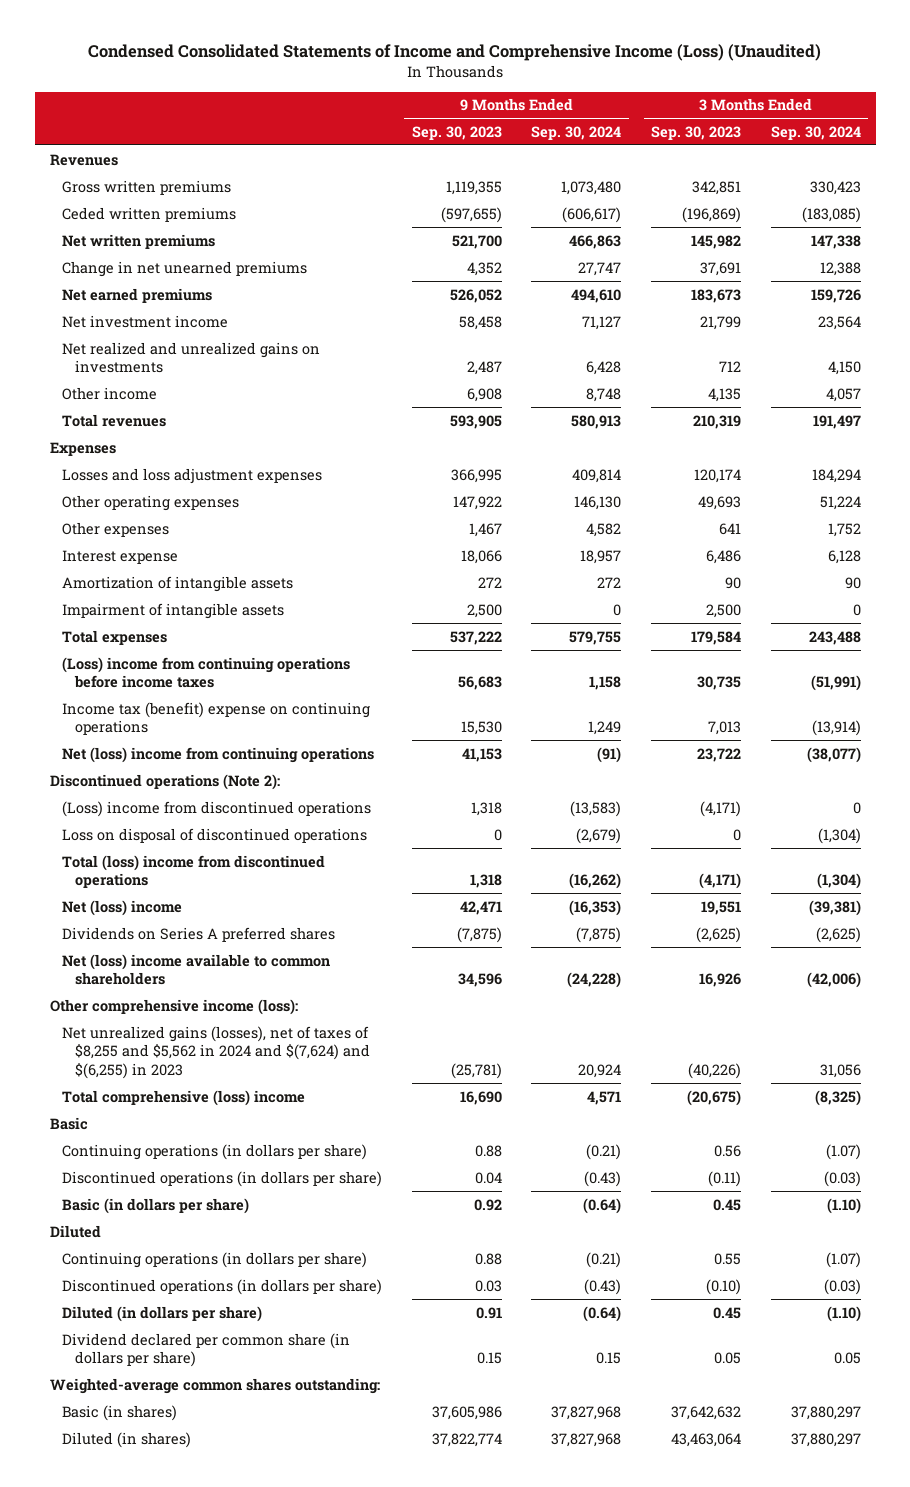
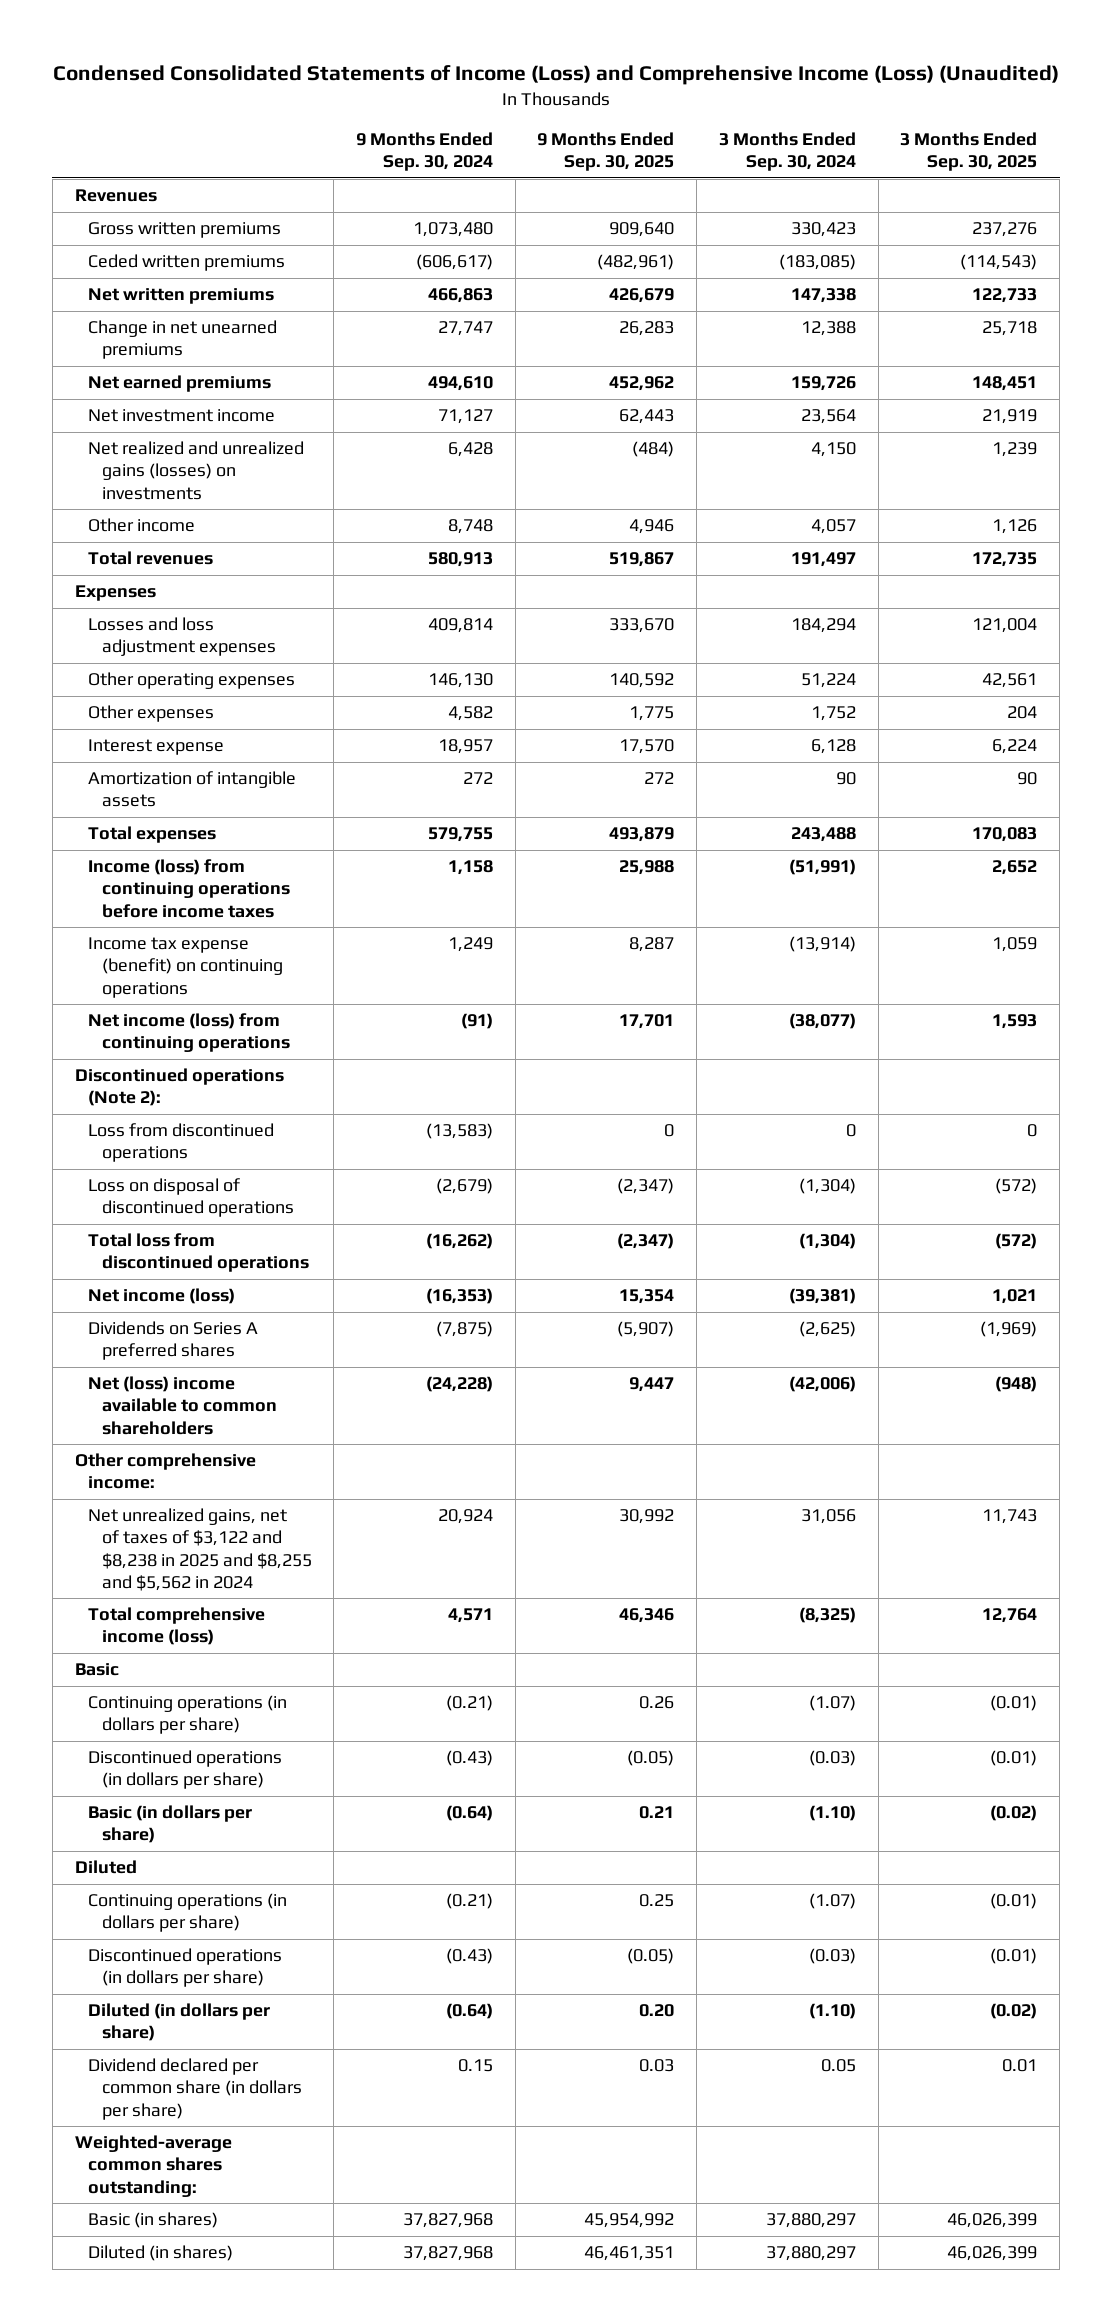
- Condensed Consolidated Statements of Income and Comprehensive Income (Loss) (Unaudited)
+ Condensed Consolidated Statements of Income (Loss) and Comprehensive Income (Loss) (Unaudited)
- | 9 Months Ended Sep. 30, 2023 | 9 Months Ended Sep. 30, 2024 | 3 Months Ended Sep. 30, 2023 | 3 Months Ended Sep. 30, 2024
+ | 9 Months Ended Sep. 30, 2024 | 9 Months Ended Sep. 30, 2025 | 3 Months Ended Sep. 30, 2024 | 3 Months Ended Sep. 30, 2025
- Net realized and unrealized gains on investments | 2,487 | 6,428 | 712 | 4,150
+ Net realized and unrealized gains (losses) on investments | 6,428 | (484) | 4,150 | 1,239
- Impairment of intangible assets | 2,500 | 0 | 2,500 | 0
- (Loss) income from continuing operations before income taxes | 56,683 | 1,158 | 30,735 | (51,991)
- Income tax (benefit) expense on continuing operations | 15,530 | 1,249 | 7,013 | (13,914)
- Net (loss) income from continuing operations | 41,153 | (91) | 23,722 | (38,077)
+ Income (loss) from continuing operations before income taxes | 1,158 | 25,988 | (51,991) | 2,652
+ Income tax expense (benefit) on continuing operations | 1,249 | 8,287 | (13,914) | 1,059
+ Net income (loss) from continuing operations | (91) | 17,701 | (38,077) | 1,593
- (Loss) income from discontinued operations | 1,318 | (13,583) | (4,171) | 0
+ Loss from discontinued operations | (13,583) | 0 | 0 | 0
- Total (loss) income from discontinued operations | 1,318 | (16,262) | (4,171) | (1,304)
- Net (loss) income | 42,471 | (16,353) | 19,551 | (39,381)
+ Total loss from discontinued operations | (16,262) | (2,347) | (1,304) | (572)
+ Net income (loss) | (16,353) | 15,354 | (39,381) | 1,021
- Other comprehensive income (loss):
- Net unrealized gains (losses), net of taxes of $8,255 and $5,562 in 2024 and $(7,624) and $(6,255) in 2023 | (25,781) | 20,924 | (40,226) | 31,056
- Total comprehensive (loss) income | 16,690 | 4,571 | (20,675) | (8,325)
+ Other comprehensive income:
+ Net unrealized gains, net of taxes of $3,122 and $8,238 in 2025 and $8,255 and $5,562 in 2024 | 20,924 | 30,992 | 31,056 | 11,743
+ Total comprehensive income (loss) | 4,571 | 46,346 | (8,325) | 12,764

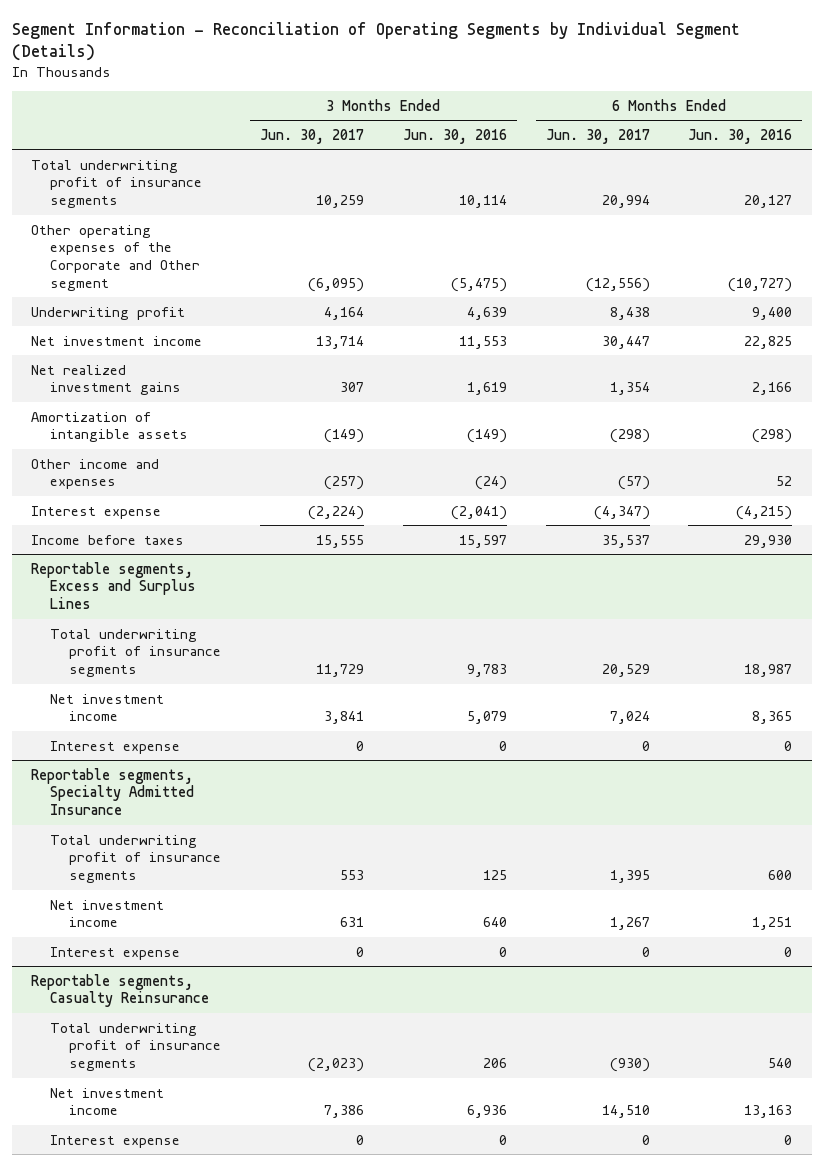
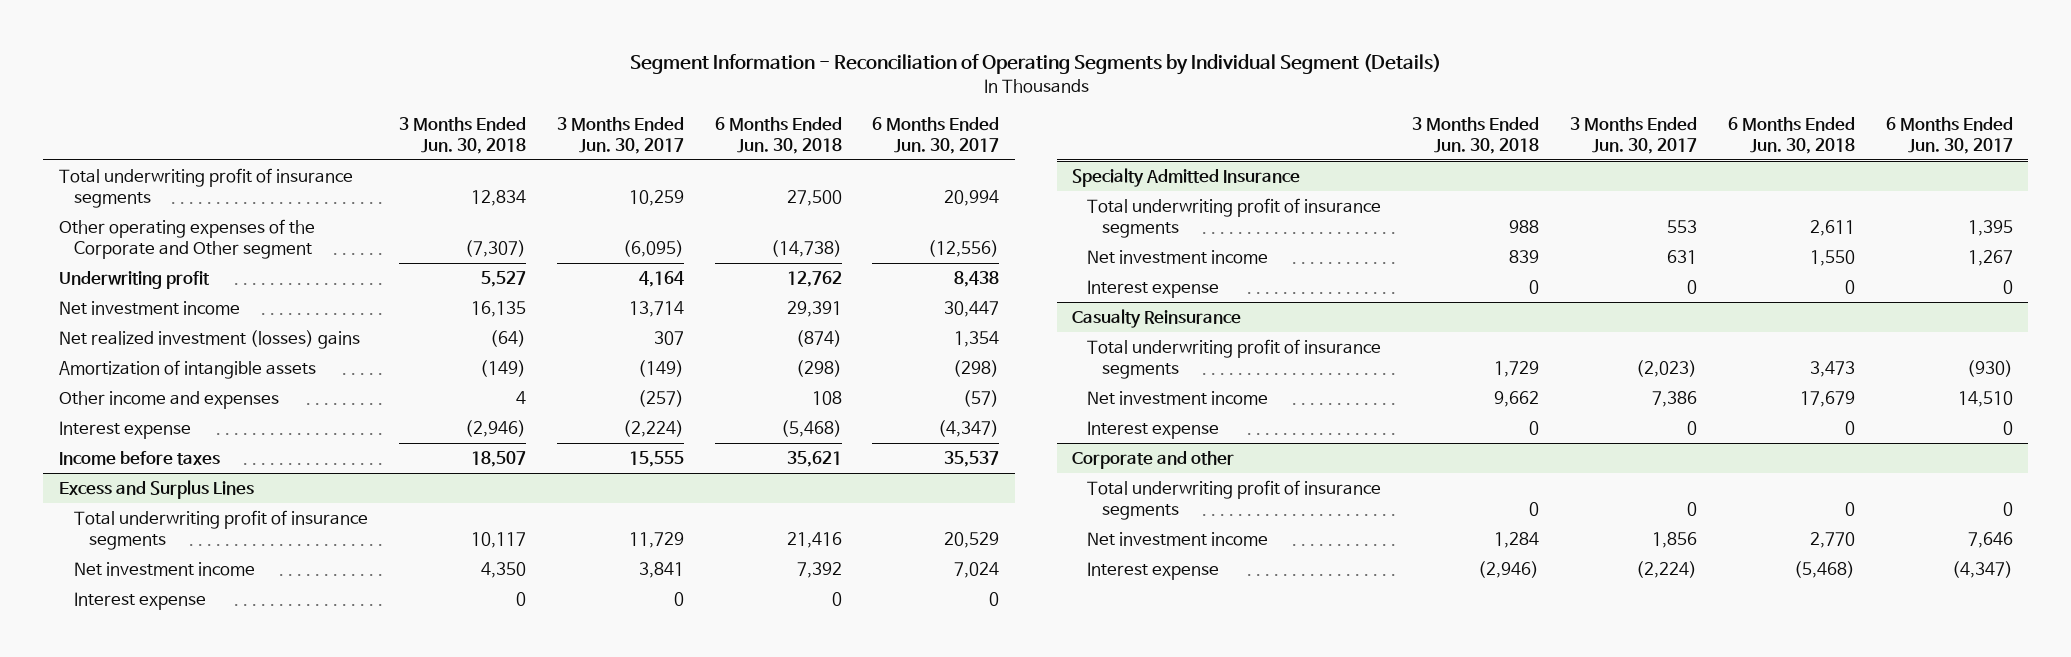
- | 3 Months Ended Jun. 30, 2017 | 3 Months Ended Jun. 30, 2016 | 6 Months Ended Jun. 30, 2017 | 6 Months Ended Jun. 30, 2016
+ | 3 Months Ended Jun. 30, 2018 | 3 Months Ended Jun. 30, 2017 | 6 Months Ended Jun. 30, 2018 | 6 Months Ended Jun. 30, 2017
- Net realized investment gains | 307 | 1,619 | 1,354 | 2,166
+ Net realized investment (losses) gains | (64) | 307 | (874) | 1,354
- Reportable segments, Excess and Surplus Lines
+ Excess and Surplus Lines
- Reportable segments, Specialty Admitted Insurance
+ Specialty Admitted Insurance
- Reportable segments, Casualty Reinsurance
+ Casualty Reinsurance
+ Corporate and other
+ Total underwriting profit of insurance segments | 0 | 0 | 0 | 0
+ Net investment income | 1,284 | 1,856 | 2,770 | 7,646
+ Interest expense | (2,946) | (2,224) | (5,468) | (4,347)

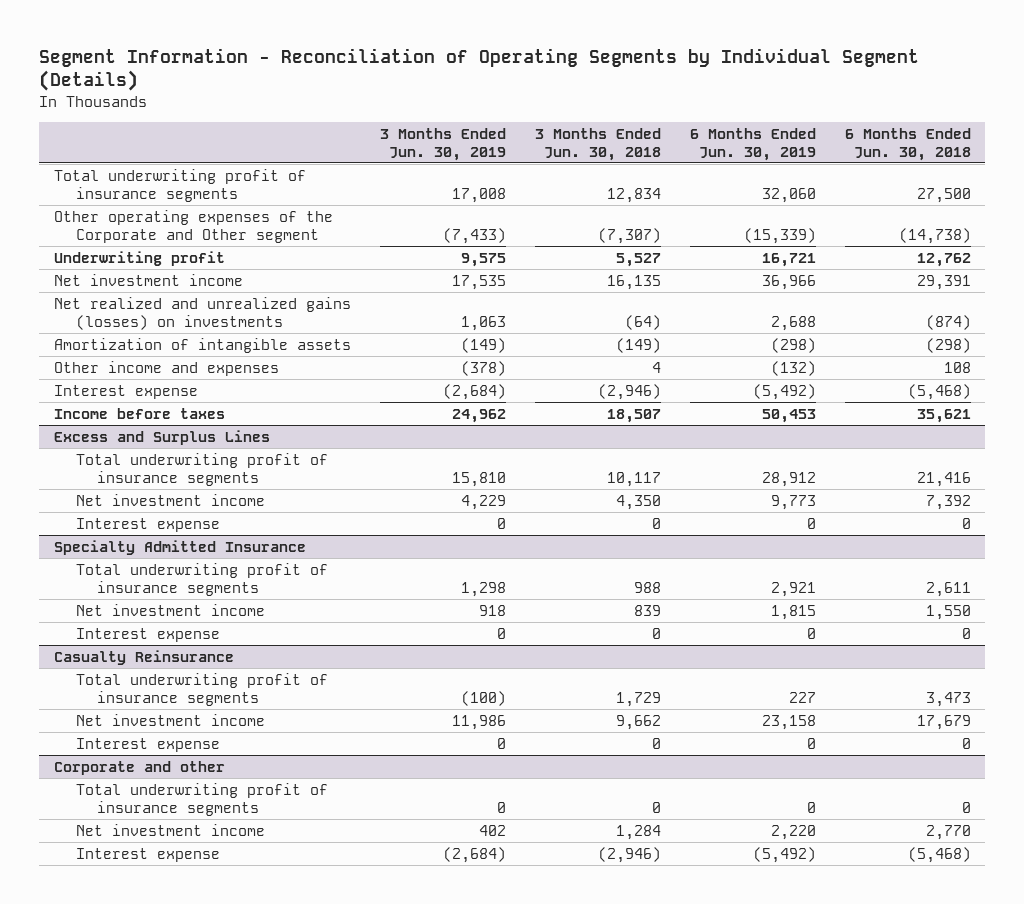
- | 3 Months Ended Jun. 30, 2018 | 3 Months Ended Jun. 30, 2017 | 6 Months Ended Jun. 30, 2018 | 6 Months Ended Jun. 30, 2017
+ | 3 Months Ended Jun. 30, 2019 | 3 Months Ended Jun. 30, 2018 | 6 Months Ended Jun. 30, 2019 | 6 Months Ended Jun. 30, 2018
- Net realized investment (losses) gains | (64) | 307 | (874) | 1,354
+ Net realized and unrealized gains (losses) on investments | 1,063 | (64) | 2,688 | (874)

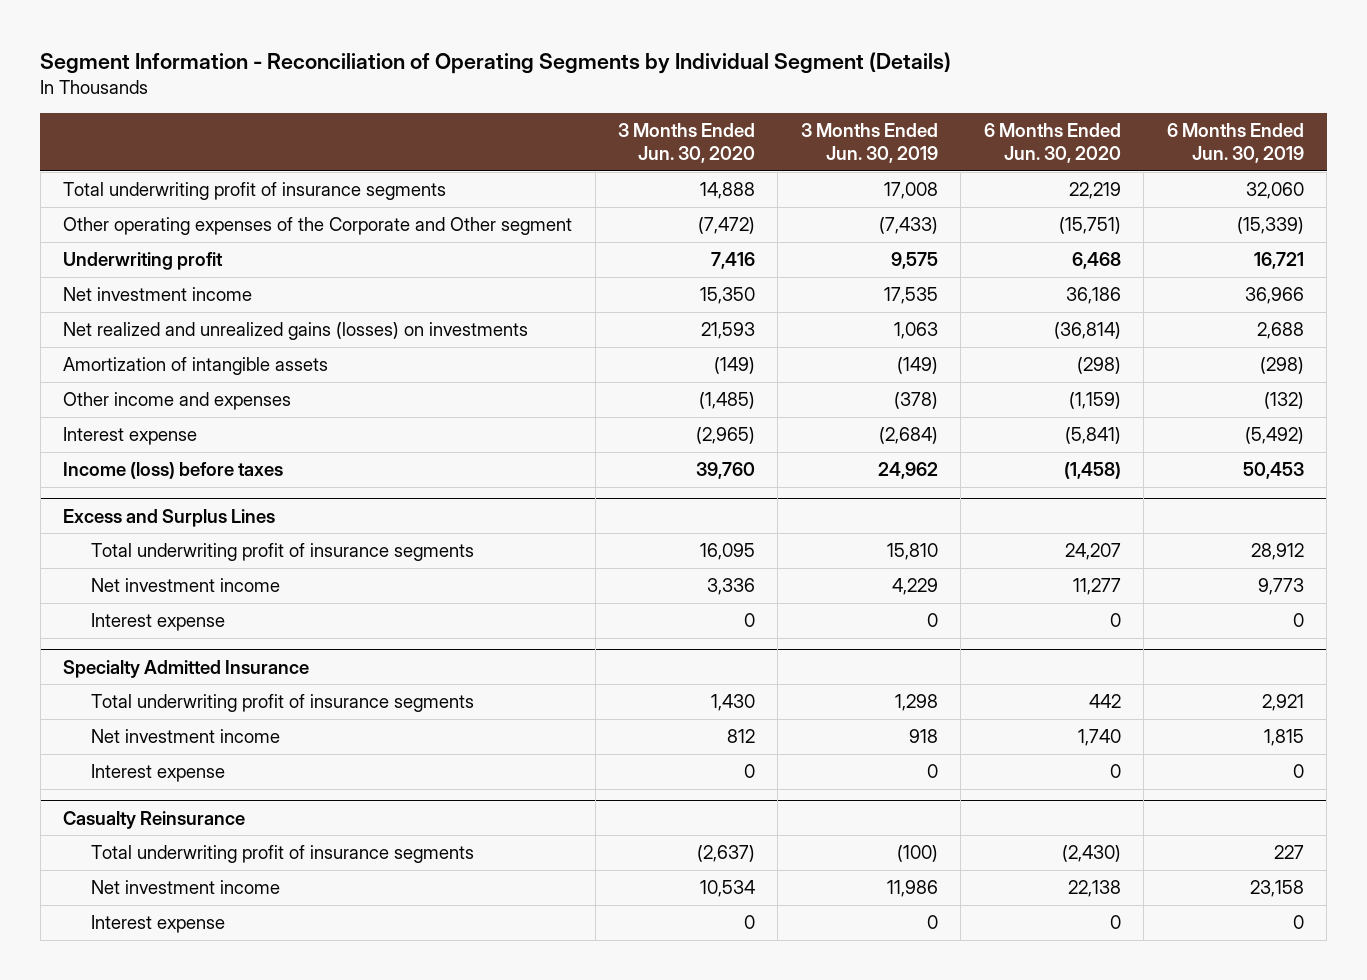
- | 3 Months Ended Jun. 30, 2019 | 3 Months Ended Jun. 30, 2018 | 6 Months Ended Jun. 30, 2019 | 6 Months Ended Jun. 30, 2018
+ | 3 Months Ended Jun. 30, 2020 | 3 Months Ended Jun. 30, 2019 | 6 Months Ended Jun. 30, 2020 | 6 Months Ended Jun. 30, 2019
- Income before taxes | 24,962 | 18,507 | 50,453 | 35,621
+ Income (loss) before taxes | 39,760 | 24,962 | (1,458) | 50,453
- Corporate and other
- Total underwriting profit of insurance segments | 0 | 0 | 0 | 0
- Net investment income | 402 | 1,284 | 2,220 | 2,770
- Interest expense | (2,684) | (2,946) | (5,492) | (5,468)

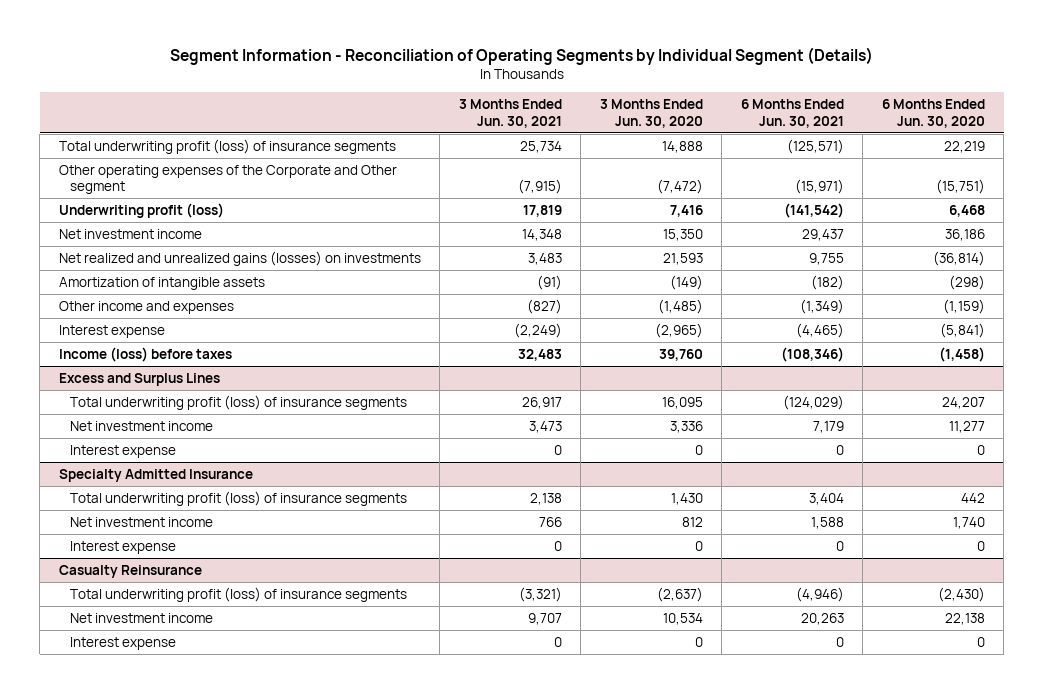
- | 3 Months Ended Jun. 30, 2020 | 3 Months Ended Jun. 30, 2019 | 6 Months Ended Jun. 30, 2020 | 6 Months Ended Jun. 30, 2019
+ | 3 Months Ended Jun. 30, 2021 | 3 Months Ended Jun. 30, 2020 | 6 Months Ended Jun. 30, 2021 | 6 Months Ended Jun. 30, 2020
- Total underwriting profit of insurance segments | 14,888 | 17,008 | 22,219 | 32,060
+ Total underwriting profit (loss) of insurance segments | 25,734 | 14,888 | (125,571) | 22,219
- Underwriting profit | 7,416 | 9,575 | 6,468 | 16,721
+ Underwriting profit (loss) | 17,819 | 7,416 | (141,542) | 6,468
@ Excess and Surplus Lines
- Total underwriting profit of insurance segments | 16,095 | 15,810 | 24,207 | 28,912
+ Total underwriting profit (loss) of insurance segments | 26,917 | 16,095 | (124,029) | 24,207
@ Specialty Admitted Insurance
- Total underwriting profit of insurance segments | 1,430 | 1,298 | 442 | 2,921
+ Total underwriting profit (loss) of insurance segments | 2,138 | 1,430 | 3,404 | 442
@ Casualty Reinsurance
- Total underwriting profit of insurance segments | (2,637) | (100) | (2,430) | 227
+ Total underwriting profit (loss) of insurance segments | (3,321) | (2,637) | (4,946) | (2,430)

